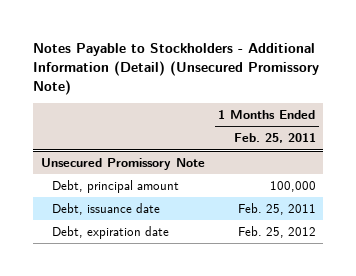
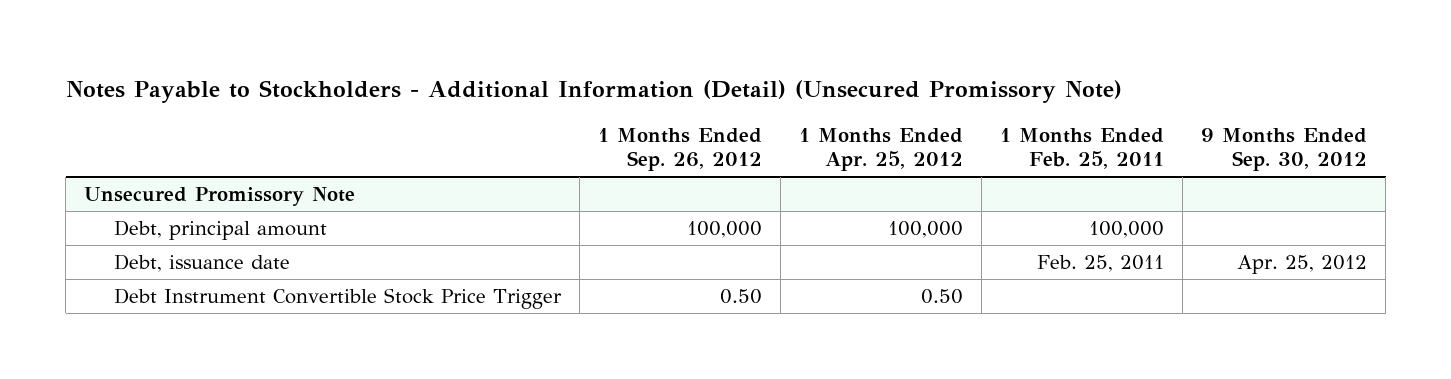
- | 1 Months Ended Feb. 25, 2011
+ | 1 Months Ended Sep. 26, 2012 | 1 Months Ended Apr. 25, 2012 | 1 Months Ended Feb. 25, 2011 | 9 Months Ended Sep. 30, 2012
@ Unsecured Promissory Note
- Debt, expiration date | Feb. 25, 2012
+ Debt Instrument Convertible Stock Price Trigger | 0.50 | 0.50 | |

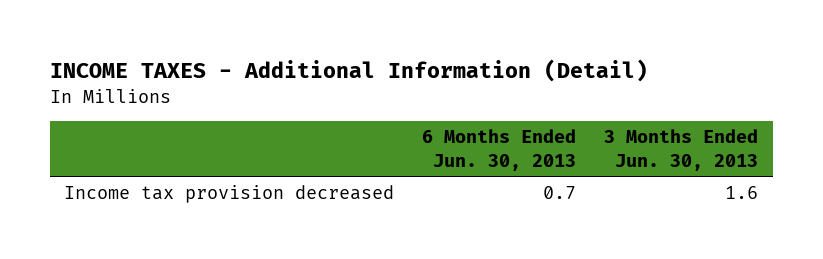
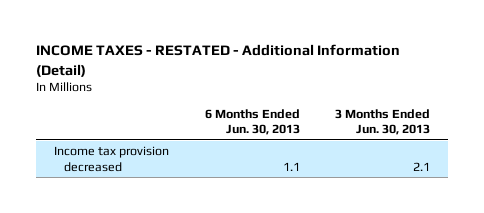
- INCOME TAXES - Additional Information (Detail)
+ INCOME TAXES - RESTATED - Additional Information (Detail)
- Income tax provision decreased | 0.7 | 1.6
+ Income tax provision decreased | 1.1 | 2.1

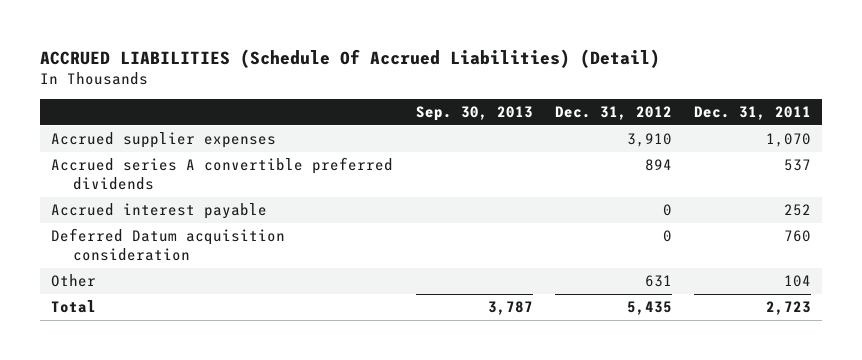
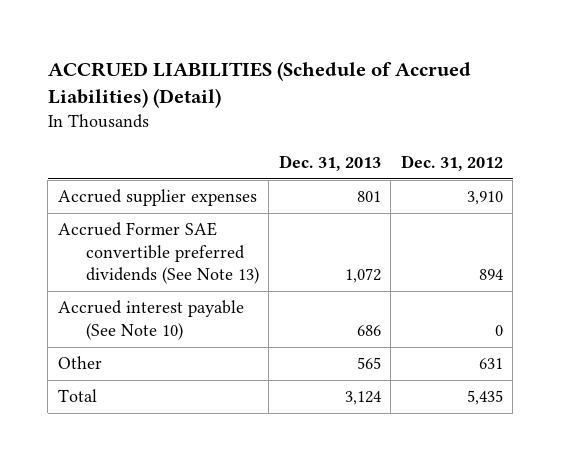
- ACCRUED LIABILITIES (Schedule Of Accrued Liabilities) (Detail)
+ ACCRUED LIABILITIES (Schedule of Accrued Liabilities) (Detail)
- | Sep. 30, 2013 | Dec. 31, 2012 | Dec. 31, 2011
+ | Dec. 31, 2013 | Dec. 31, 2012
- Accrued series A convertible preferred dividends | | 894 | 537
- Accrued interest payable | | 0 | 252
- Deferred Datum acquisition consideration | | 0 | 760
+ Accrued Former SAE convertible preferred dividends (See Note 13) | 1,072 | 894
+ Accrued interest payable (See Note 10) | 686 | 0

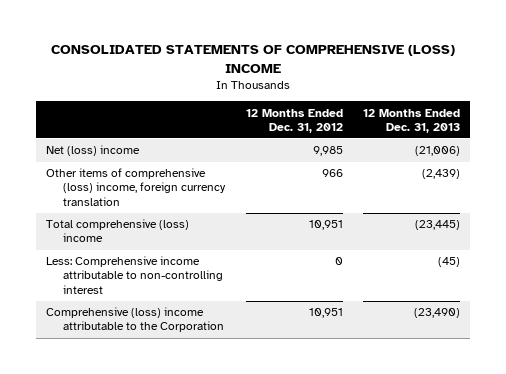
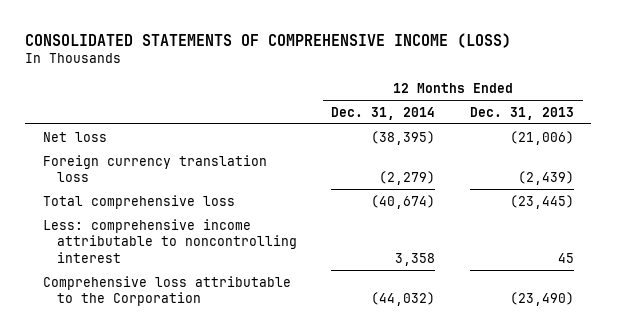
- CONSOLIDATED STATEMENTS OF COMPREHENSIVE (LOSS) INCOME
+ CONSOLIDATED STATEMENTS OF COMPREHENSIVE INCOME (LOSS)
- | 12 Months Ended Dec. 31, 2012 | 12 Months Ended Dec. 31, 2013
+ | 12 Months Ended Dec. 31, 2014 | 12 Months Ended Dec. 31, 2013
- Net (loss) income | 9,985 | (21,006)
- Other items of comprehensive (loss) income, foreign currency translation | 966 | (2,439)
- Total comprehensive (loss) income | 10,951 | (23,445)
- Less: Comprehensive income attributable to non-controlling interest | 0 | (45)
- Comprehensive (loss) income attributable to the Corporation | 10,951 | (23,490)
+ Net loss | (38,395) | (21,006)
+ Foreign currency translation loss | (2,279) | (2,439)
+ Total comprehensive loss | (40,674) | (23,445)
+ Less: comprehensive income attributable to noncontrolling interest | 3,358 | 45
+ Comprehensive loss attributable to the Corporation | (44,032) | (23,490)

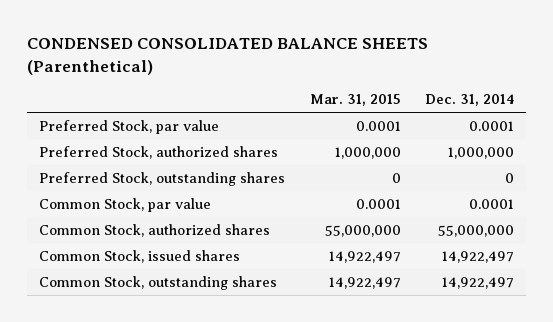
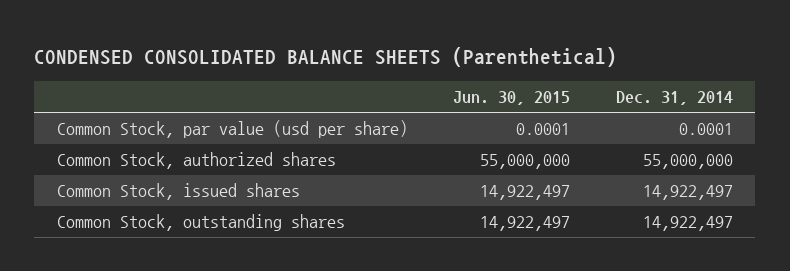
- | Mar. 31, 2015 | Dec. 31, 2014
+ | Jun. 30, 2015 | Dec. 31, 2014
- Preferred Stock, par value | 0.0001 | 0.0001
- Preferred Stock, authorized shares | 1,000,000 | 1,000,000
- Preferred Stock, outstanding shares | 0 | 0
- Common Stock, par value | 0.0001 | 0.0001
+ Common Stock, par value (usd per share) | 0.0001 | 0.0001

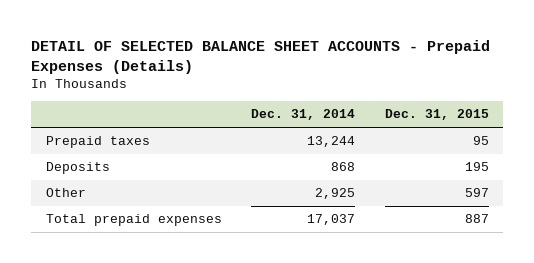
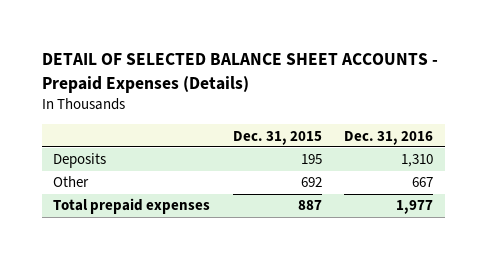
- | Dec. 31, 2014 | Dec. 31, 2015
+ | Dec. 31, 2015 | Dec. 31, 2016
- Prepaid taxes | 13,244 | 95
- Other | 2,925 | 597
+ Other | 692 | 667

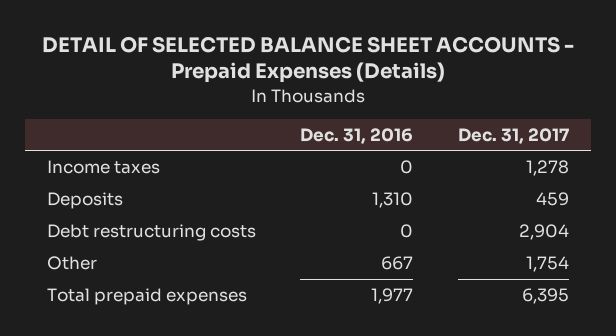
- | Dec. 31, 2015 | Dec. 31, 2016
+ | Dec. 31, 2016 | Dec. 31, 2017
+ Income taxes | 0 | 1,278
+ Debt restructuring costs | 0 | 2,904

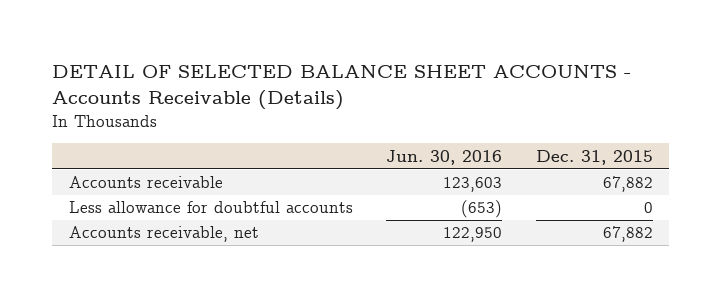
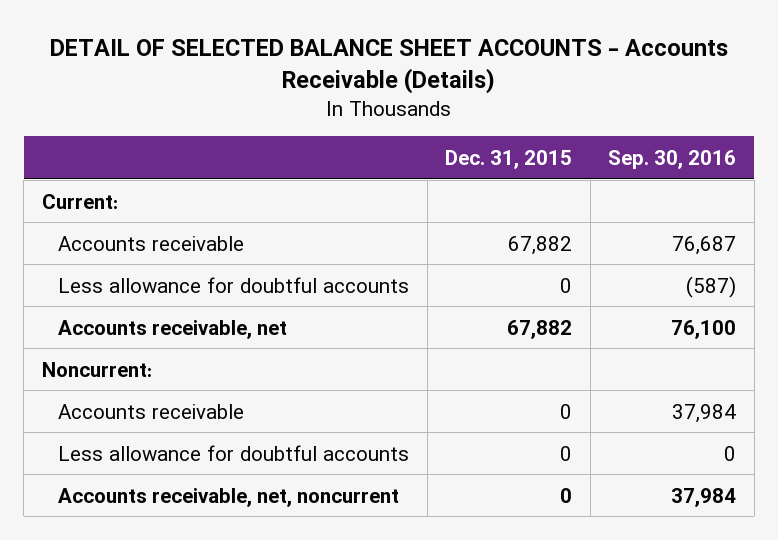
- | Jun. 30, 2016 | Dec. 31, 2015
+ | Dec. 31, 2015 | Sep. 30, 2016
+ Current:
+ Noncurrent:
+ Accounts receivable | 0 | 37,984
+ Less allowance for doubtful accounts | 0 | 0
+ Accounts receivable, net, noncurrent | 0 | 37,984

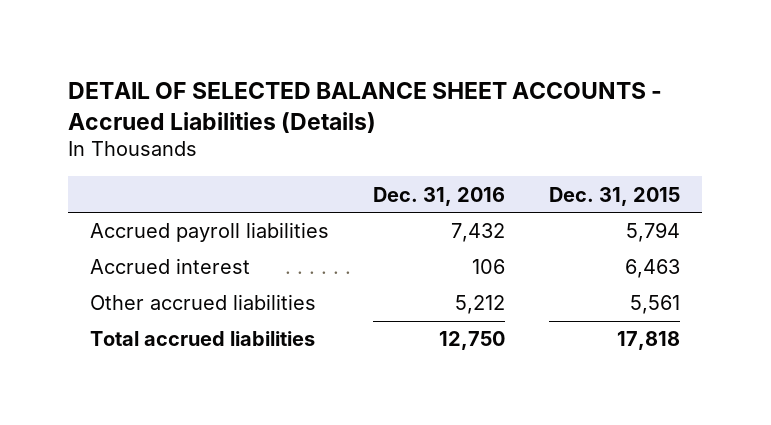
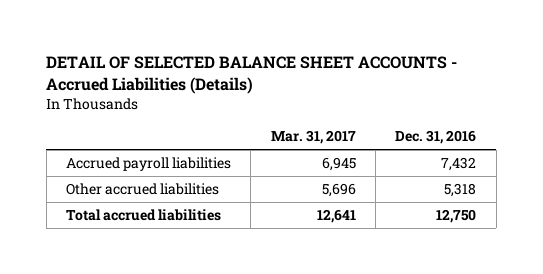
- | Dec. 31, 2016 | Dec. 31, 2015
+ | Mar. 31, 2017 | Dec. 31, 2016
- Accrued interest | 106 | 6,463
- Other accrued liabilities | 5,212 | 5,561
+ Other accrued liabilities | 5,696 | 5,318

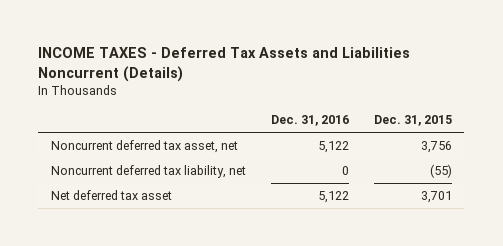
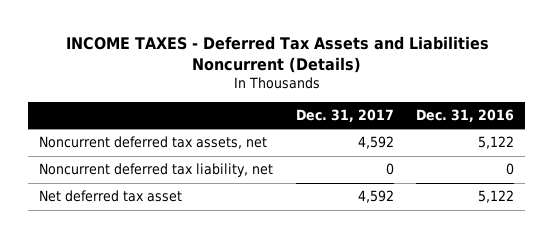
- | Dec. 31, 2016 | Dec. 31, 2015
+ | Dec. 31, 2017 | Dec. 31, 2016
- Noncurrent deferred tax asset, net | 5,122 | 3,756
+ Noncurrent deferred tax assets, net | 4,592 | 5,122

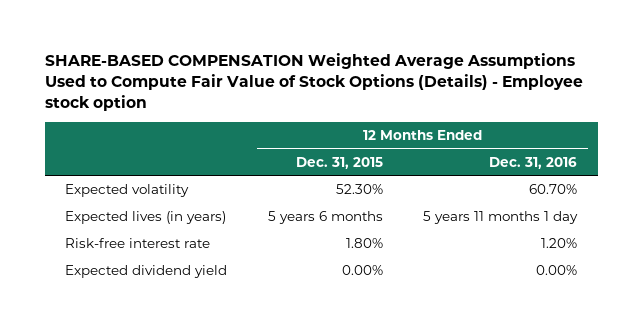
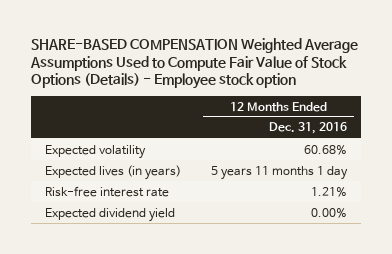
- | 12 Months Ended Dec. 31, 2015 | 12 Months Ended Dec. 31, 2016
+ | 12 Months Ended Dec. 31, 2016
- Expected volatility | 52.30% | 60.70%
+ Expected volatility | 60.68%
- Risk-free interest rate | 1.80% | 1.20%
+ Risk-free interest rate | 1.21%

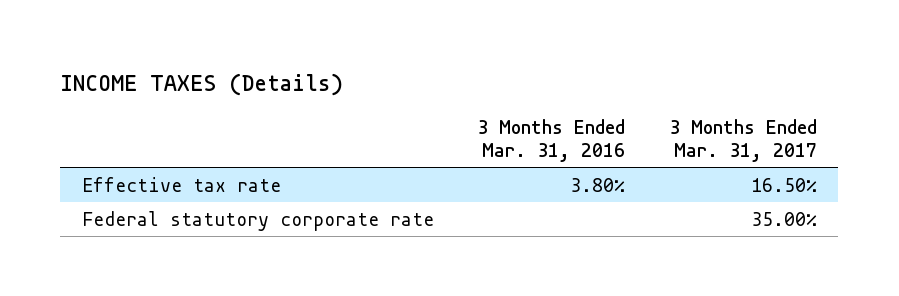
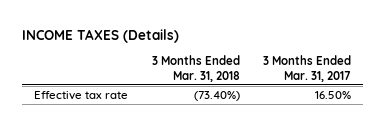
- | 3 Months Ended Mar. 31, 2016 | 3 Months Ended Mar. 31, 2017
+ | 3 Months Ended Mar. 31, 2018 | 3 Months Ended Mar. 31, 2017
- Federal statutory corporate rate | | 35.00%

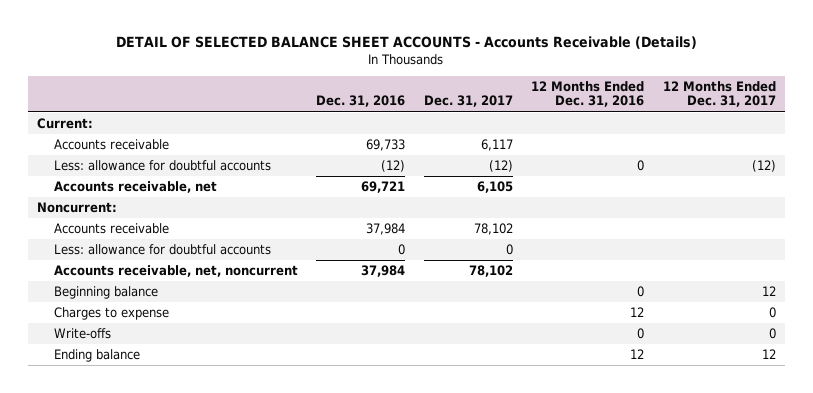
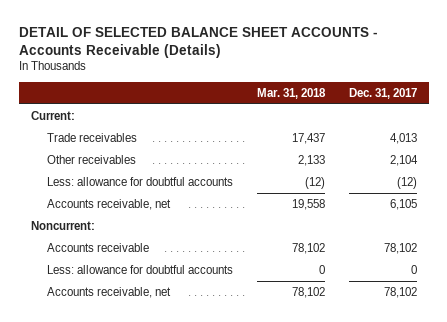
- | Dec. 31, 2016 | Dec. 31, 2017 | 12 Months Ended Dec. 31, 2016 | 12 Months Ended Dec. 31, 2017
+ | Mar. 31, 2018 | Dec. 31, 2017
- Accounts receivable | 69,733 | 6,117 | |
+ Trade receivables | 17,437 | 4,013
+ Other receivables | 2,133 | 2,104
- Accounts receivable, net, noncurrent | 37,984 | 78,102 | |
- Beginning balance | | | 0 | 12
- Charges to expense | | | 12 | 0
- Write-offs | | | 0 | 0
- Ending balance | | | 12 | 12
+ Accounts receivable, net | 78,102 | 78,102

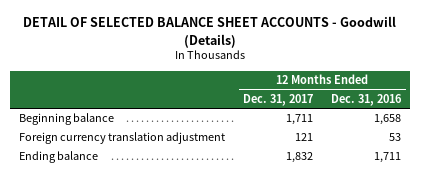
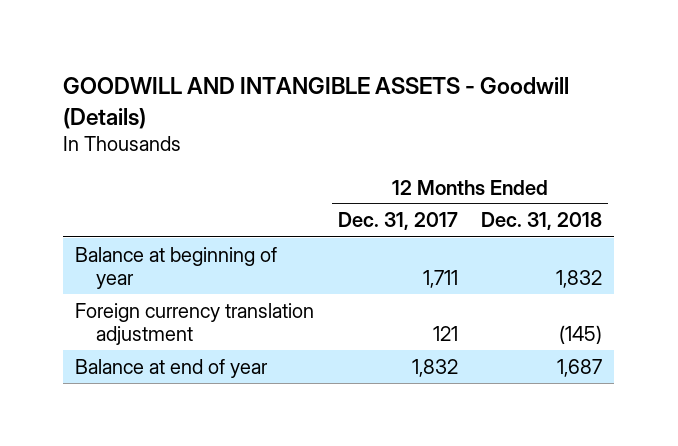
- DETAIL OF SELECTED BALANCE SHEET ACCOUNTS - Goodwill (Details)
+ GOODWILL AND INTANGIBLE ASSETS - Goodwill (Details)
- | 12 Months Ended Dec. 31, 2017 | 12 Months Ended Dec. 31, 2016
+ | 12 Months Ended Dec. 31, 2017 | 12 Months Ended Dec. 31, 2018
- Beginning balance | 1,711 | 1,658
+ Balance at beginning of year | 1,711 | 1,832
- Ending balance | 1,832 | 1,711
+ Balance at end of year | 1,832 | 1,687

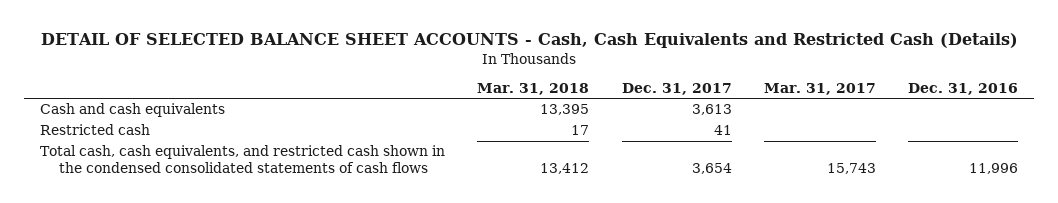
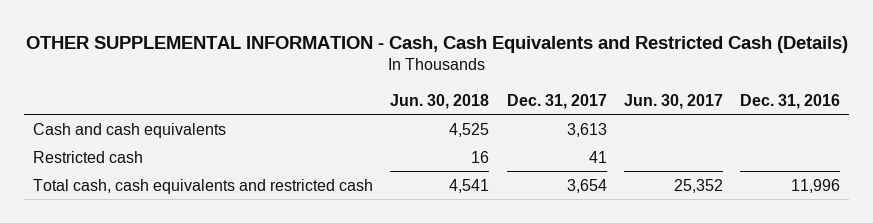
- DETAIL OF SELECTED BALANCE SHEET ACCOUNTS - Cash, Cash Equivalents and Restricted Cash (Details)
+ OTHER SUPPLEMENTAL INFORMATION - Cash, Cash Equivalents and Restricted Cash (Details)
- | Mar. 31, 2018 | Dec. 31, 2017 | Mar. 31, 2017 | Dec. 31, 2016
+ | Jun. 30, 2018 | Dec. 31, 2017 | Jun. 30, 2017 | Dec. 31, 2016
- Total cash, cash equivalents, and restricted cash shown in the condensed consolidated statements of cash flows | 13,412 | 3,654 | 15,743 | 11,996
+ Total cash, cash equivalents and restricted cash | 4,541 | 3,654 | 25,352 | 11,996

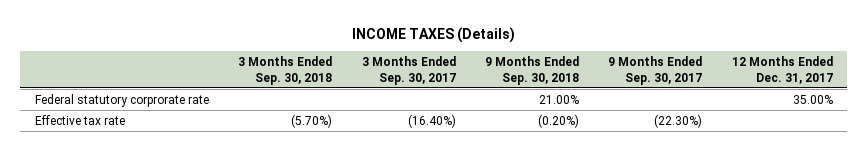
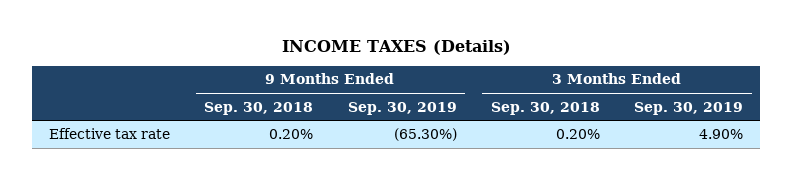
- | 3 Months Ended Sep. 30, 2018 | 3 Months Ended Sep. 30, 2017 | 9 Months Ended Sep. 30, 2018 | 9 Months Ended Sep. 30, 2017 | 12 Months Ended Dec. 31, 2017
+ | 9 Months Ended Sep. 30, 2018 | 9 Months Ended Sep. 30, 2019 | 3 Months Ended Sep. 30, 2018 | 3 Months Ended Sep. 30, 2019
- Federal statutory corprorate rate | | | 21.00% | | 35.00%
- Effective tax rate | (5.70%) | (16.40%) | (0.20%) | (22.30%) |
+ Effective tax rate | 0.20% | (65.30%) | 0.20% | 4.90%

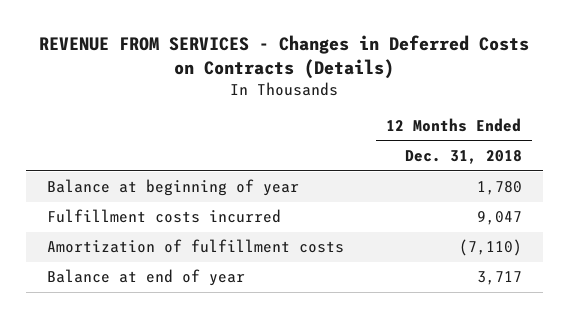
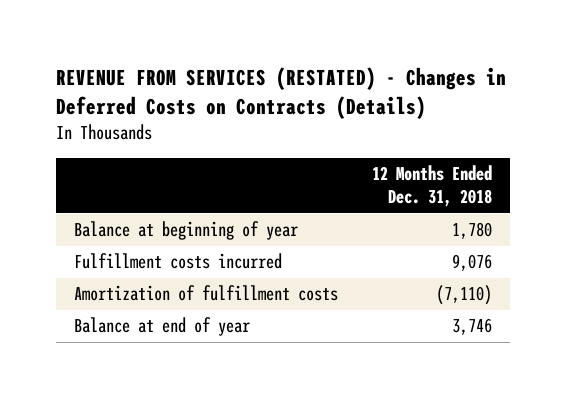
- REVENUE FROM SERVICES - Changes in Deferred Costs on Contracts (Details)
+ REVENUE FROM SERVICES (RESTATED) - Changes in Deferred Costs on Contracts (Details)
- Fulfillment costs incurred | 9,047
+ Fulfillment costs incurred | 9,076
- Balance at end of year | 3,717
+ Balance at end of year | 3,746

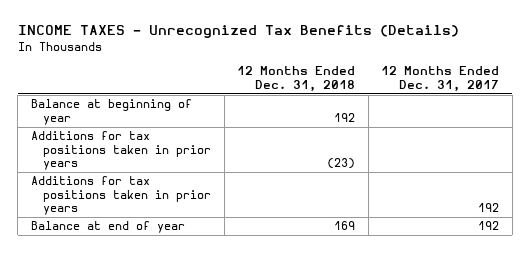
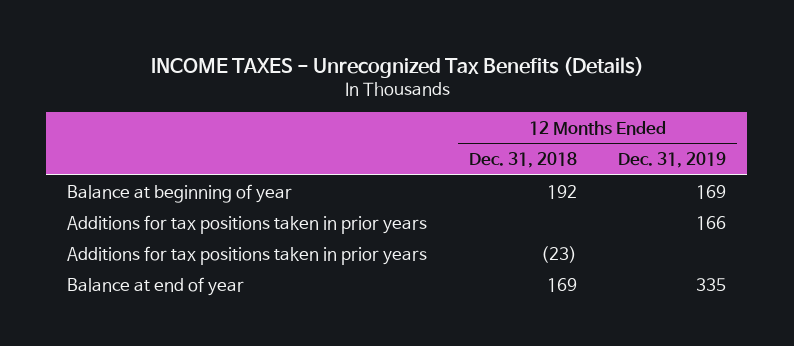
- | 12 Months Ended Dec. 31, 2018 | 12 Months Ended Dec. 31, 2017
+ | 12 Months Ended Dec. 31, 2018 | 12 Months Ended Dec. 31, 2019
moved down: Additions for tax positions taken in prior years | (23) |

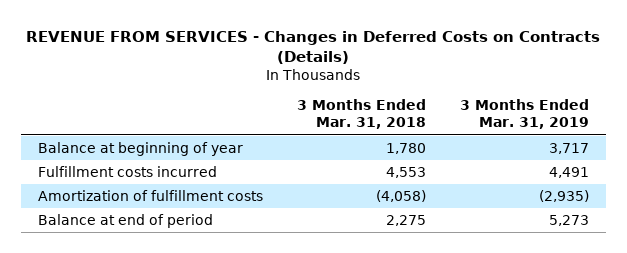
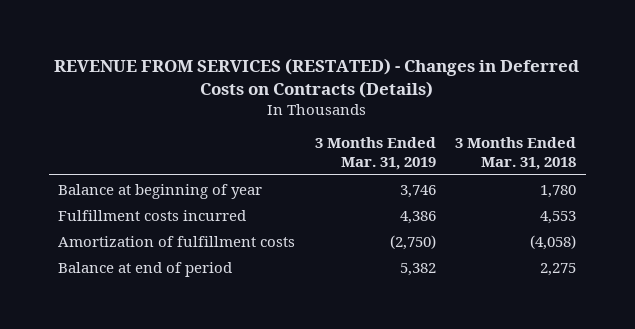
- REVENUE FROM SERVICES - Changes in Deferred Costs on Contracts (Details)
+ REVENUE FROM SERVICES (RESTATED) - Changes in Deferred Costs on Contracts (Details)
- | 3 Months Ended Mar. 31, 2018 | 3 Months Ended Mar. 31, 2019
+ | 3 Months Ended Mar. 31, 2019 | 3 Months Ended Mar. 31, 2018
- Balance at beginning of year | 1,780 | 3,717
- Fulfillment costs incurred | 4,553 | 4,491
- Amortization of fulfillment costs | (4,058) | (2,935)
- Balance at end of period | 2,275 | 5,273
+ Balance at beginning of year | 3,746 | 1,780
+ Fulfillment costs incurred | 4,386 | 4,553
+ Amortization of fulfillment costs | (2,750) | (4,058)
+ Balance at end of period | 5,382 | 2,275

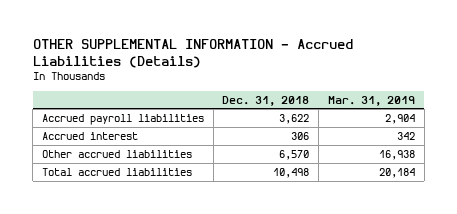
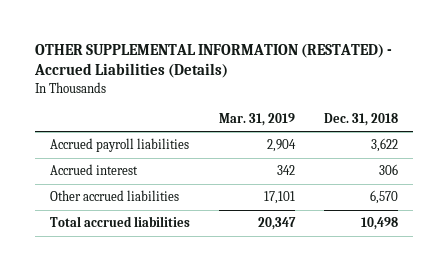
- OTHER SUPPLEMENTAL INFORMATION - Accrued Liabilities (Details)
+ OTHER SUPPLEMENTAL INFORMATION (RESTATED) - Accrued Liabilities (Details)
- | Dec. 31, 2018 | Mar. 31, 2019
+ | Mar. 31, 2019 | Dec. 31, 2018
- Other accrued liabilities | 6,570 | 16,938
- Total accrued liabilities | 10,498 | 20,184
+ Other accrued liabilities | 17,101 | 6,570
+ Total accrued liabilities | 20,347 | 10,498

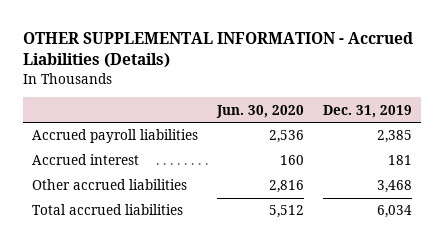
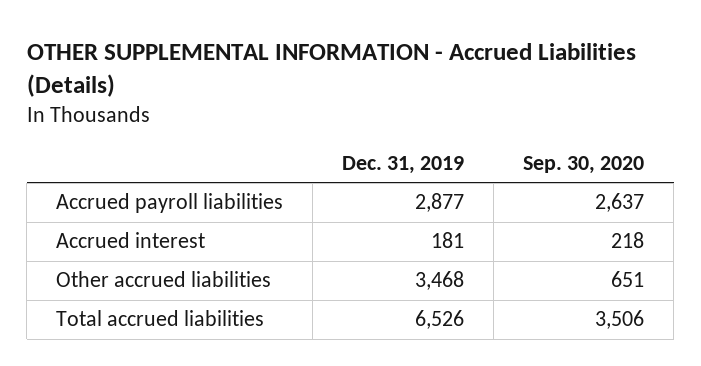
- | Jun. 30, 2020 | Dec. 31, 2019
+ | Dec. 31, 2019 | Sep. 30, 2020
- Accrued payroll liabilities | 2,536 | 2,385
+ Accrued payroll liabilities | 2,877 | 2,637
- Total accrued liabilities | 5,512 | 6,034
+ Total accrued liabilities | 6,526 | 3,506

